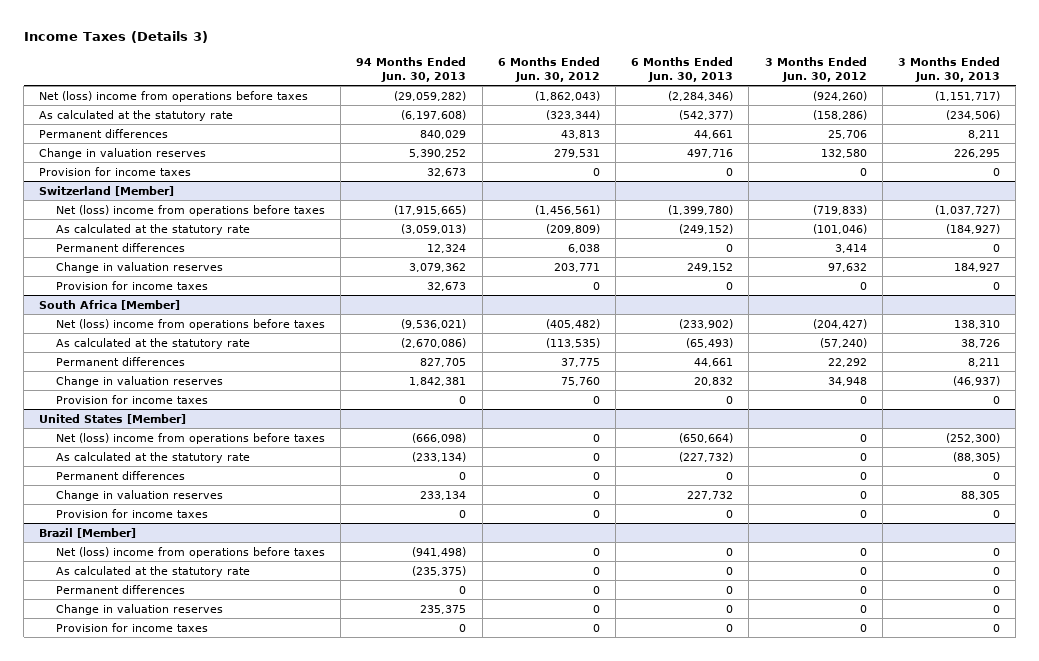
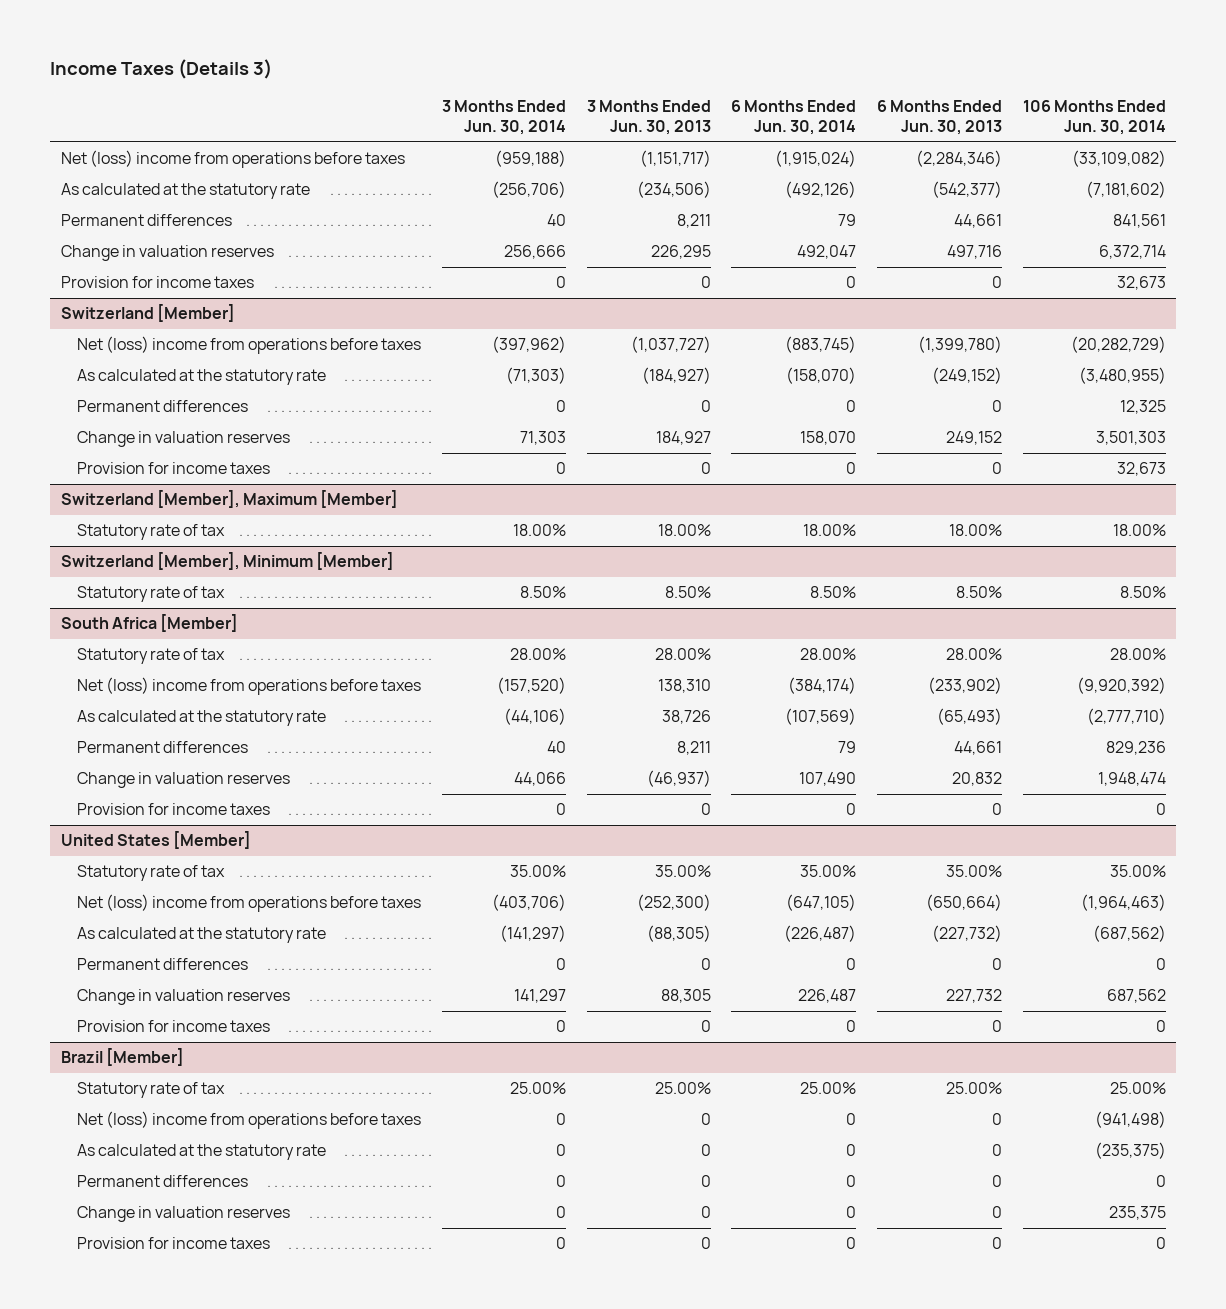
- | 94 Months Ended Jun. 30, 2013 | 6 Months Ended Jun. 30, 2012 | 6 Months Ended Jun. 30, 2013 | 3 Months Ended Jun. 30, 2012 | 3 Months Ended Jun. 30, 2013
+ | 3 Months Ended Jun. 30, 2014 | 3 Months Ended Jun. 30, 2013 | 6 Months Ended Jun. 30, 2014 | 6 Months Ended Jun. 30, 2013 | 106 Months Ended Jun. 30, 2014
+ Switzerland [Member], Maximum [Member]
+ Statutory rate of tax | 18.00% | 18.00% | 18.00% | 18.00% | 18.00%
+ Switzerland [Member], Minimum [Member]
+ Statutory rate of tax | 8.50% | 8.50% | 8.50% | 8.50% | 8.50%
@ South Africa [Member]
+ Statutory rate of tax | 28.00% | 28.00% | 28.00% | 28.00% | 28.00%
@ United States [Member]
+ Statutory rate of tax | 35.00% | 35.00% | 35.00% | 35.00% | 35.00%
@ Brazil [Member]
+ Statutory rate of tax | 25.00% | 25.00% | 25.00% | 25.00% | 25.00%

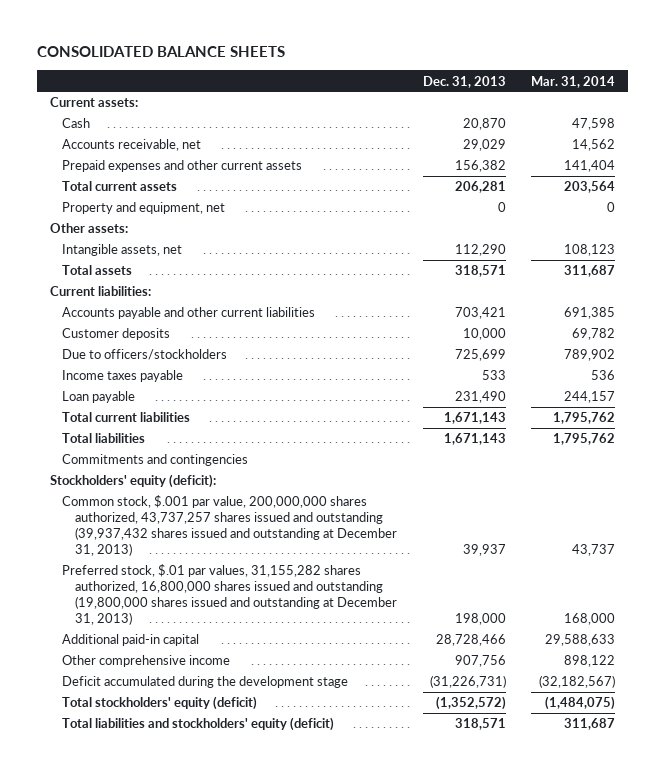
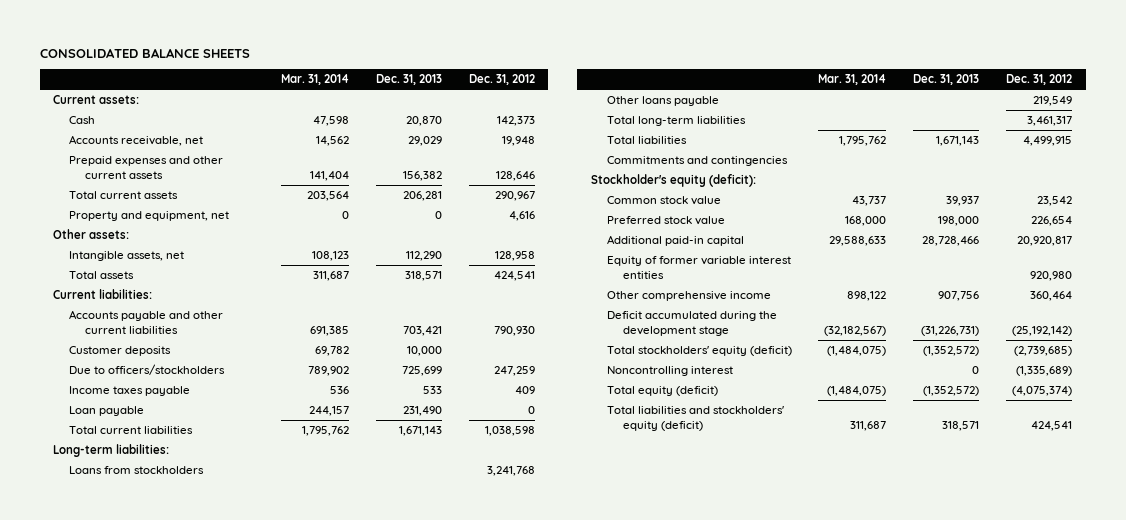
- | Dec. 31, 2013 | Mar. 31, 2014
+ | Mar. 31, 2014 | Dec. 31, 2013 | Dec. 31, 2012
+ Long-term liabilities:
+ Loans from stockholders | | | 3,241,768
+ Other loans payable | | | 219,549
+ Total long-term liabilities | | | 3,461,317
- Stockholders' equity (deficit):
- Common stock, $.001 par value, 200,000,000 shares authorized, 43,737,257 shares issued and outstanding (39,937,432 shares issued and outstanding at December 31, 2013) | 39,937 | 43,737
- Preferred stock, $.01 par values, 31,155,282 shares authorized, 16,800,000 shares issued and outstanding (19,800,000 shares issued and outstanding at December 31, 2013) | 198,000 | 168,000
+ Stockholder's equity (deficit):
+ Common stock value | 43,737 | 39,937 | 23,542
+ Preferred stock value | 168,000 | 198,000 | 226,654
+ Equity of former variable interest entities | | | 920,980
+ Noncontrolling interest | | 0 | (1,335,689)
+ Total equity (deficit) | (1,484,075) | (1,352,572) | (4,075,374)

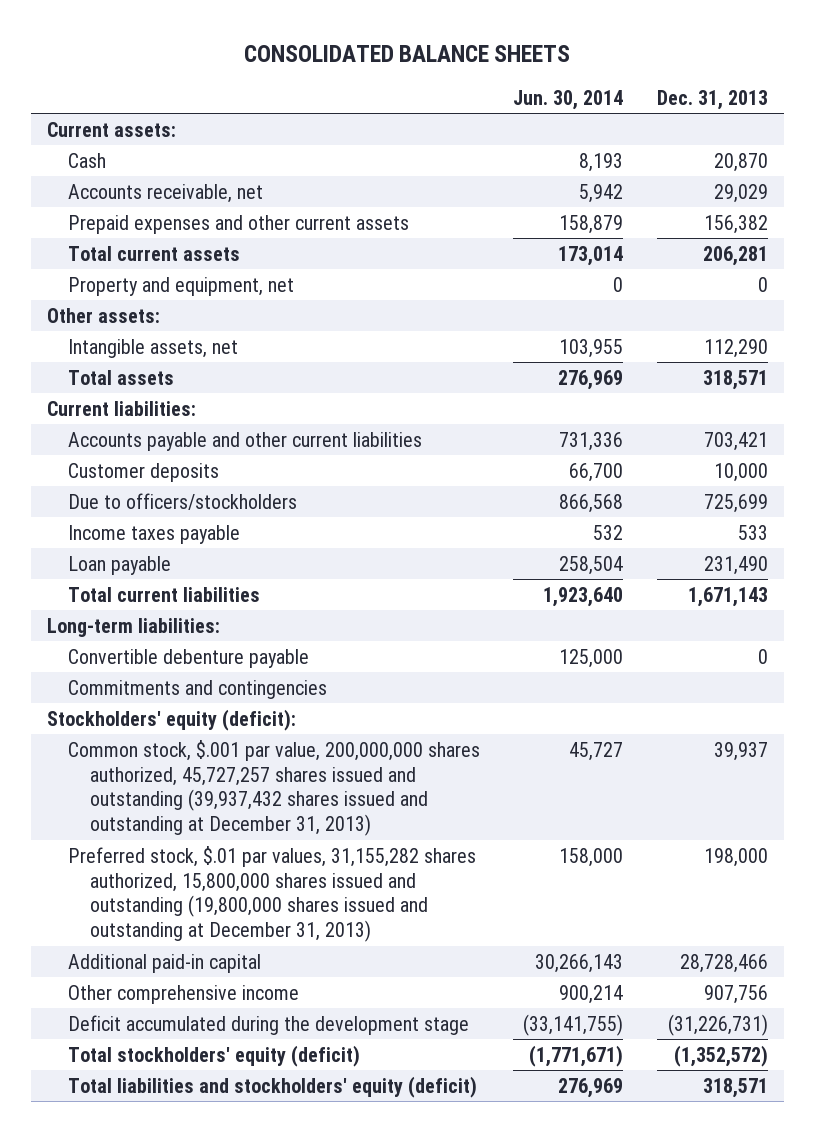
- | Mar. 31, 2014 | Dec. 31, 2013 | Dec. 31, 2012
+ | Jun. 30, 2014 | Dec. 31, 2013
- Loans from stockholders | | | 3,241,768
- Other loans payable | | | 219,549
- Total long-term liabilities | | | 3,461,317
- Total liabilities | 1,795,762 | 1,671,143 | 4,499,915
+ Convertible debenture payable | 125,000 | 0
- Stockholder's equity (deficit):
- Common stock value | 43,737 | 39,937 | 23,542
- Preferred stock value | 168,000 | 198,000 | 226,654
+ Stockholders' equity (deficit):
+ Common stock, $.001 par value, 200,000,000 shares authorized, 45,727,257 shares issued and outstanding (39,937,432 shares issued and outstanding at December 31, 2013) | 45,727 | 39,937
+ Preferred stock, $.01 par values, 31,155,282 shares authorized, 15,800,000 shares issued and outstanding (19,800,000 shares issued and outstanding at December 31, 2013) | 158,000 | 198,000
- Equity of former variable interest entities | | | 920,980
- Noncontrolling interest | | 0 | (1,335,689)
- Total equity (deficit) | (1,484,075) | (1,352,572) | (4,075,374)

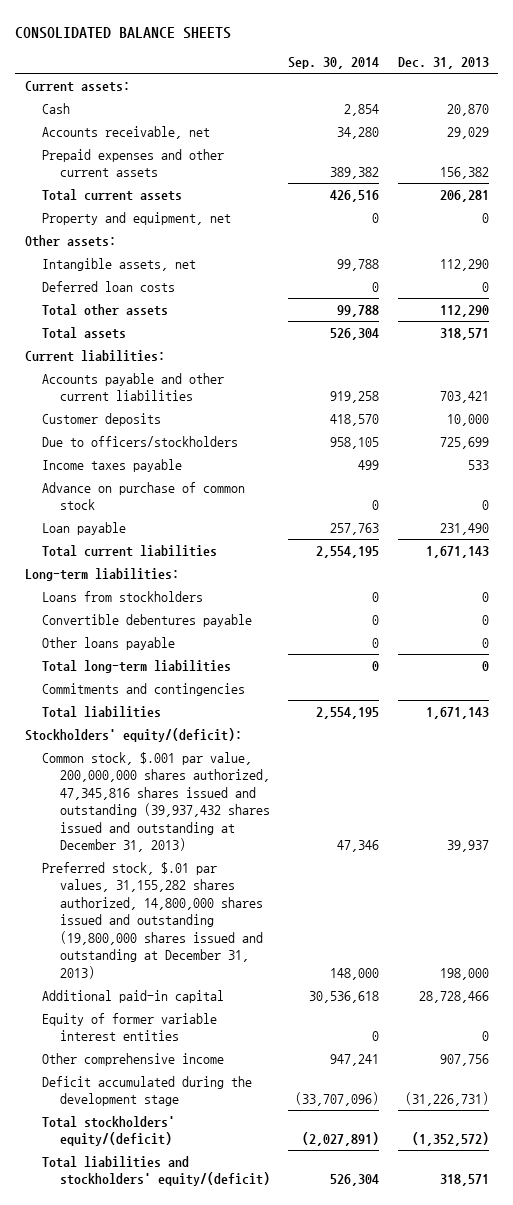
- | Jun. 30, 2014 | Dec. 31, 2013
+ | Sep. 30, 2014 | Dec. 31, 2013
+ Deferred loan costs | 0 | 0
+ Total other assets | 99,788 | 112,290
+ Advance on purchase of common stock | 0 | 0
- Convertible debenture payable | 125,000 | 0
+ Loans from stockholders | 0 | 0
+ Convertible debentures payable | 0 | 0
+ Other loans payable | 0 | 0
+ Total long-term liabilities | 0 | 0
- Stockholders' equity (deficit):
- Common stock, $.001 par value, 200,000,000 shares authorized, 45,727,257 shares issued and outstanding (39,937,432 shares issued and outstanding at December 31, 2013) | 45,727 | 39,937
- Preferred stock, $.01 par values, 31,155,282 shares authorized, 15,800,000 shares issued and outstanding (19,800,000 shares issued and outstanding at December 31, 2013) | 158,000 | 198,000
+ Total liabilities | 2,554,195 | 1,671,143
+ Stockholders' equity/(deficit):
+ Common stock, $.001 par value, 200,000,000 shares authorized, 47,345,816 shares issued and outstanding (39,937,432 shares issued and outstanding at December 31, 2013) | 47,346 | 39,937
+ Preferred stock, $.01 par values, 31,155,282 shares authorized, 14,800,000 shares issued and outstanding (19,800,000 shares issued and outstanding at December 31, 2013) | 148,000 | 198,000
+ Equity of former variable interest entities | 0 | 0
- Total stockholders' equity (deficit) | (1,771,671) | (1,352,572)
- Total liabilities and stockholders' equity (deficit) | 276,969 | 318,571
+ Total stockholders' equity/(deficit) | (2,027,891) | (1,352,572)
+ Total liabilities and stockholders' equity/(deficit) | 526,304 | 318,571

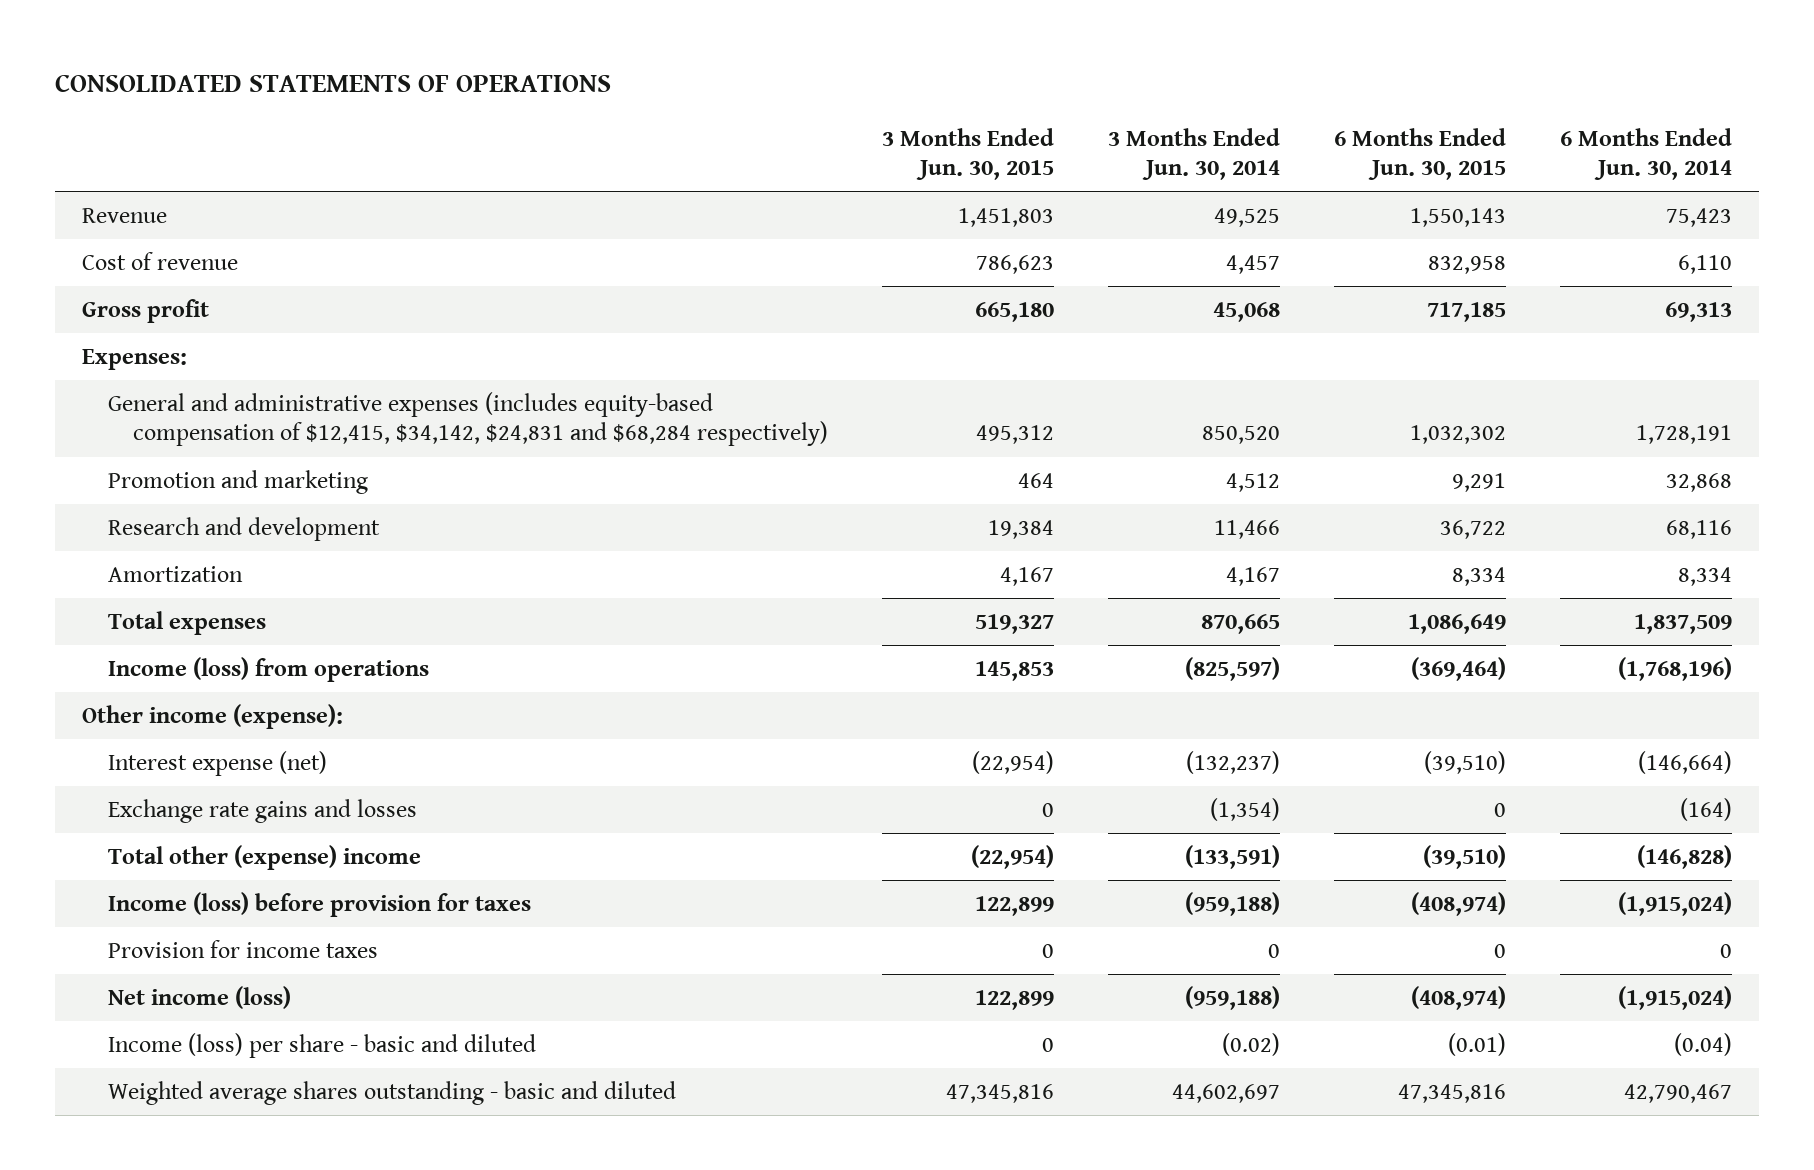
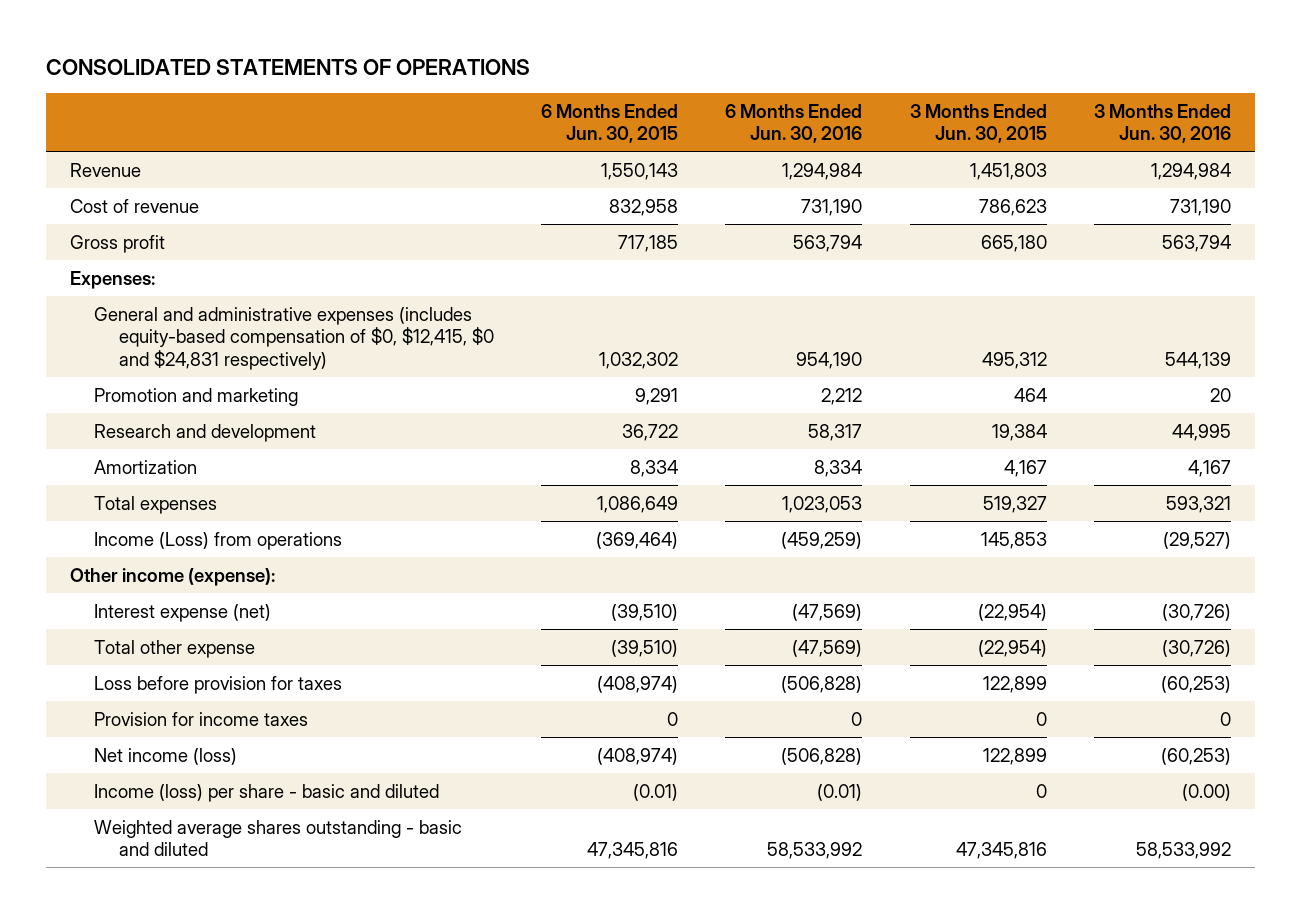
- | 3 Months Ended Jun. 30, 2015 | 3 Months Ended Jun. 30, 2014 | 6 Months Ended Jun. 30, 2015 | 6 Months Ended Jun. 30, 2014
+ | 6 Months Ended Jun. 30, 2015 | 6 Months Ended Jun. 30, 2016 | 3 Months Ended Jun. 30, 2015 | 3 Months Ended Jun. 30, 2016
- General and administrative expenses (includes equity-based compensation of $12,415, $34,142, $24,831 and $68,284 respectively) | 495,312 | 850,520 | 1,032,302 | 1,728,191
+ General and administrative expenses (includes equity-based compensation of $0, $12,415, $0 and $24,831 respectively) | 1,032,302 | 954,190 | 495,312 | 544,139
- Income (loss) from operations | 145,853 | (825,597) | (369,464) | (1,768,196)
+ Income (Loss) from operations | (369,464) | (459,259) | 145,853 | (29,527)
- Exchange rate gains and losses | 0 | (1,354) | 0 | (164)
- Total other (expense) income | (22,954) | (133,591) | (39,510) | (146,828)
- Income (loss) before provision for taxes | 122,899 | (959,188) | (408,974) | (1,915,024)
+ Total other expense | (39,510) | (47,569) | (22,954) | (30,726)
+ Loss before provision for taxes | (408,974) | (506,828) | 122,899 | (60,253)

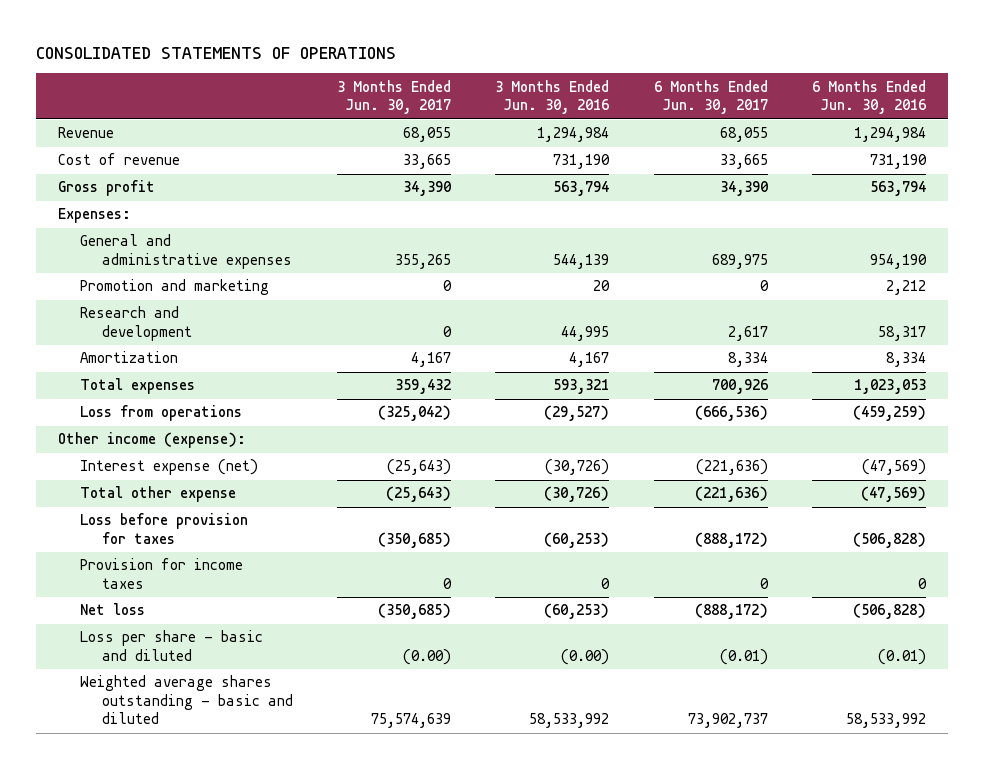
- | 6 Months Ended Jun. 30, 2015 | 6 Months Ended Jun. 30, 2016 | 3 Months Ended Jun. 30, 2015 | 3 Months Ended Jun. 30, 2016
+ | 3 Months Ended Jun. 30, 2017 | 3 Months Ended Jun. 30, 2016 | 6 Months Ended Jun. 30, 2017 | 6 Months Ended Jun. 30, 2016
- General and administrative expenses (includes equity-based compensation of $0, $12,415, $0 and $24,831 respectively) | 1,032,302 | 954,190 | 495,312 | 544,139
+ General and administrative expenses | 355,265 | 544,139 | 689,975 | 954,190
- Income (Loss) from operations | (369,464) | (459,259) | 145,853 | (29,527)
+ Loss from operations | (325,042) | (29,527) | (666,536) | (459,259)
- Net income (loss) | (408,974) | (506,828) | 122,899 | (60,253)
- Income (loss) per share - basic and diluted | (0.01) | (0.01) | 0 | (0.00)
+ Net loss | (350,685) | (60,253) | (888,172) | (506,828)
+ Loss per share - basic and diluted | (0.00) | (0.00) | (0.01) | (0.01)

